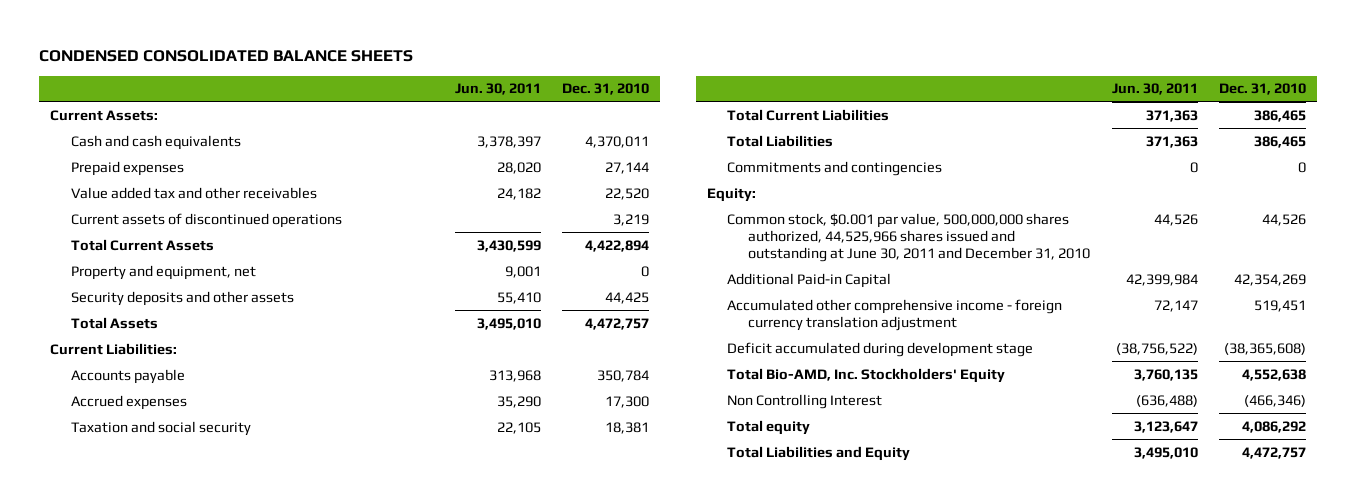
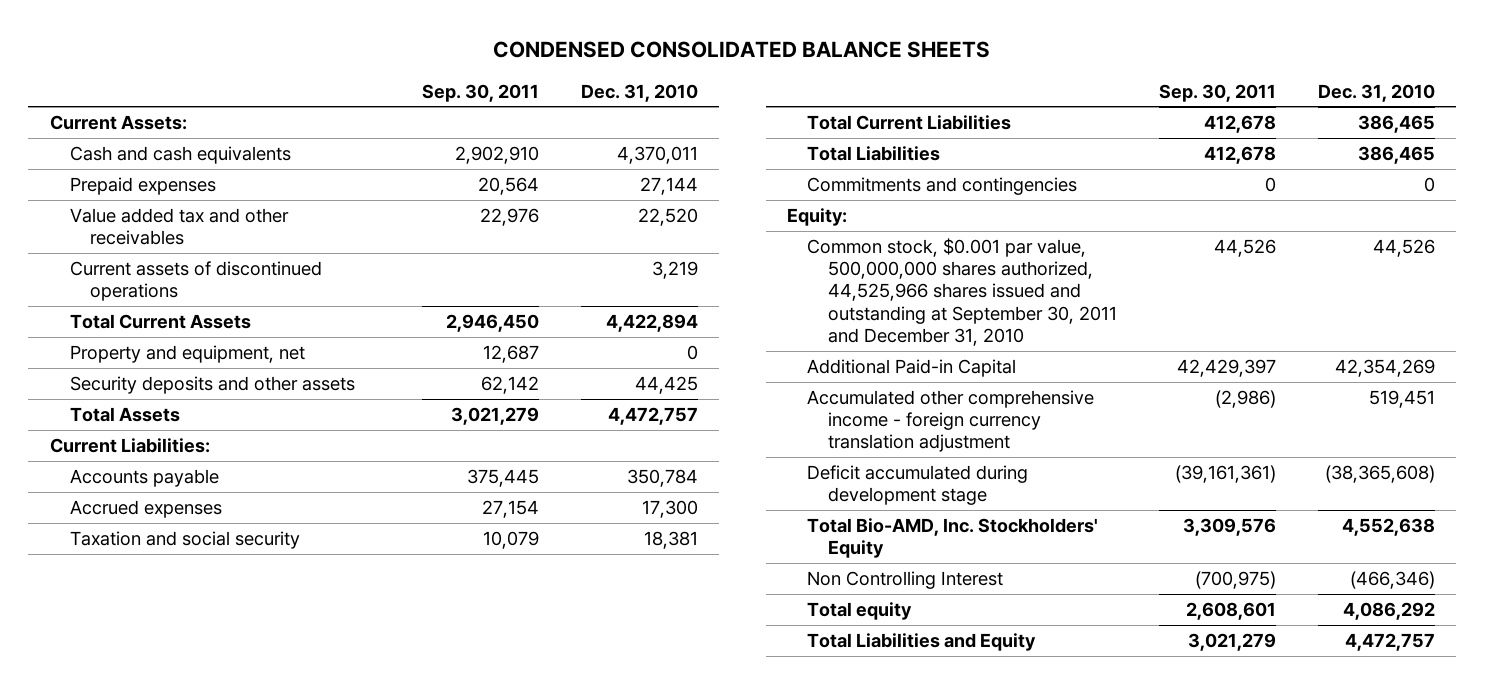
- | Jun. 30, 2011 | Dec. 31, 2010
+ | Sep. 30, 2011 | Dec. 31, 2010
- Common stock, $0.001 par value, 500,000,000 shares authorized, 44,525,966 shares issued and outstanding at June 30, 2011 and December 31, 2010 | 44,526 | 44,526
+ Common stock, $0.001 par value, 500,000,000 shares authorized, 44,525,966 shares issued and outstanding at September 30, 2011 and December 31, 2010 | 44,526 | 44,526

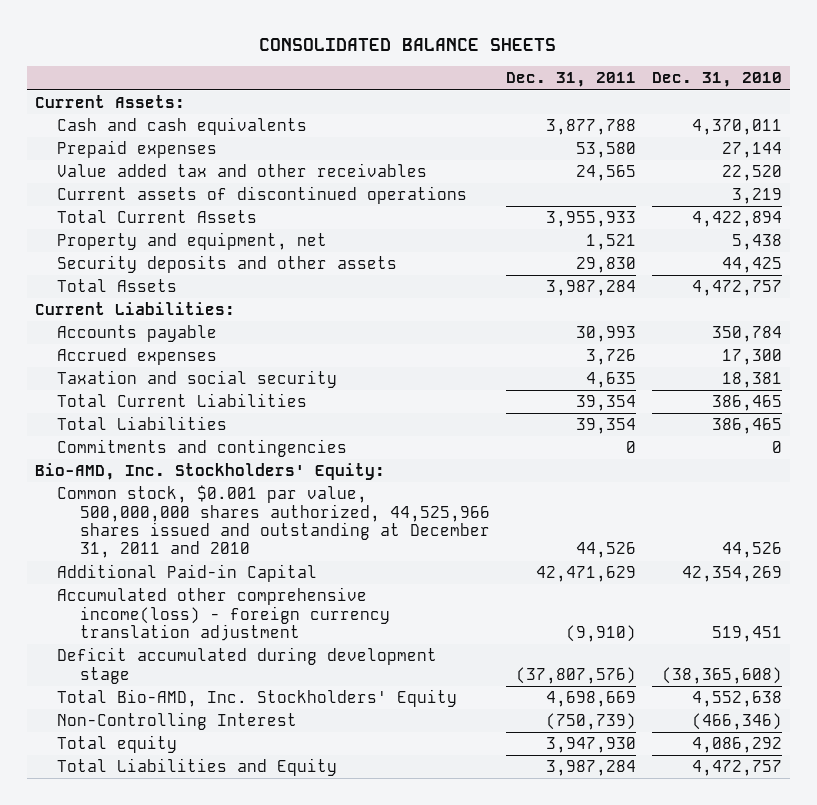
- CONDENSED CONSOLIDATED BALANCE SHEETS
+ CONSOLIDATED BALANCE SHEETS
- | Sep. 30, 2011 | Dec. 31, 2010
+ | Dec. 31, 2011 | Dec. 31, 2010
- Property and equipment, net | 12,687 | 0
+ Property and equipment, net | 1,521 | 5,438
- Equity:
- Common stock, $0.001 par value, 500,000,000 shares authorized, 44,525,966 shares issued and outstanding at September 30, 2011 and December 31, 2010 | 44,526 | 44,526
+ Bio-AMD, Inc. Stockholders' Equity:
+ Common stock, $0.001 par value, 500,000,000 shares authorized, 44,525,966 shares issued and outstanding at December 31, 2011 and 2010 | 44,526 | 44,526
- Accumulated other comprehensive income - foreign currency translation adjustment | (2,986) | 519,451
+ Accumulated other comprehensive income(loss) - foreign currency translation adjustment | (9,910) | 519,451
- Non Controlling Interest | (700,975) | (466,346)
+ Non-Controlling Interest | (750,739) | (466,346)

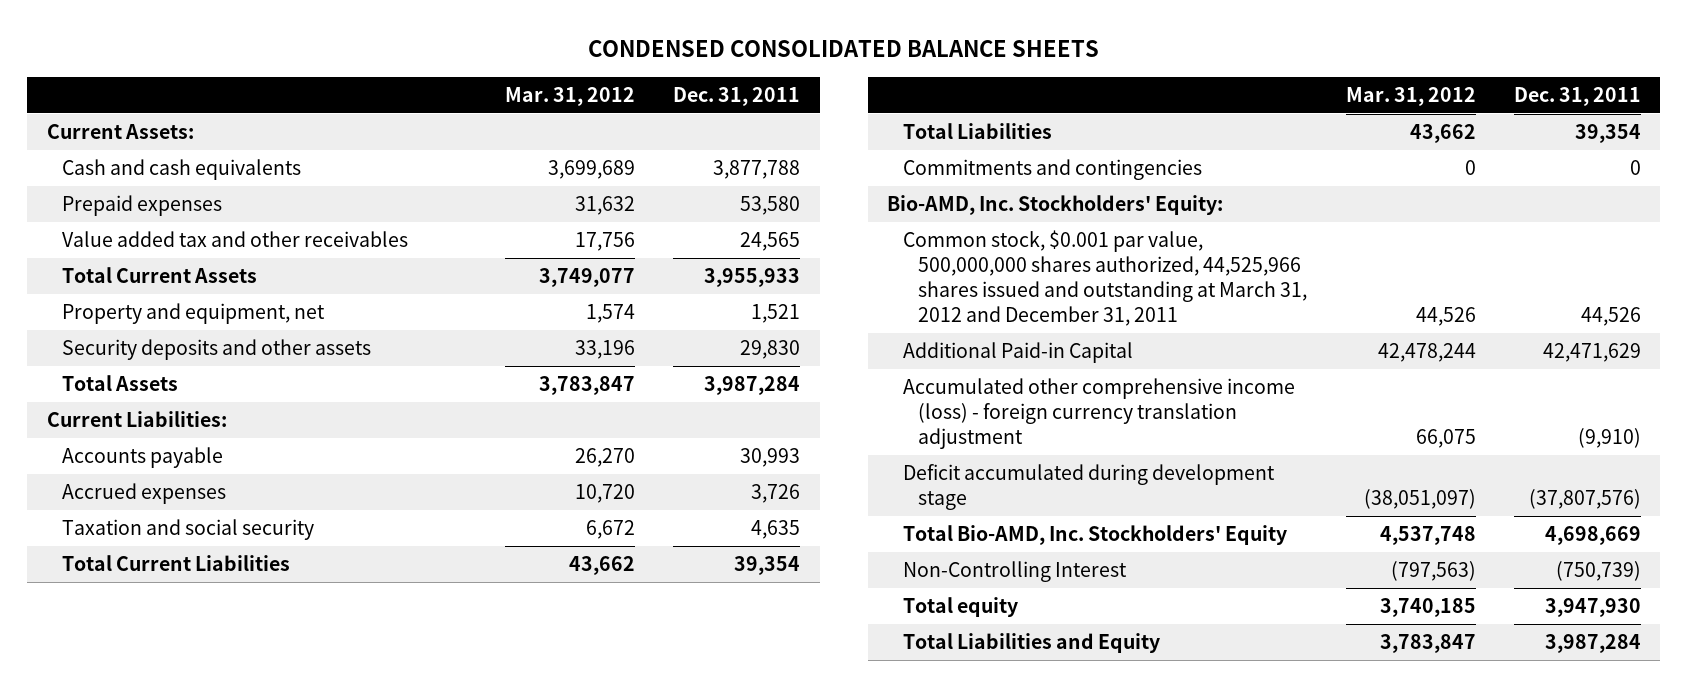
- CONSOLIDATED BALANCE SHEETS
+ CONDENSED CONSOLIDATED BALANCE SHEETS
- | Dec. 31, 2011 | Dec. 31, 2010
+ | Mar. 31, 2012 | Dec. 31, 2011
- Current assets of discontinued operations | | 3,219
- Common stock, $0.001 par value, 500,000,000 shares authorized, 44,525,966 shares issued and outstanding at December 31, 2011 and 2010 | 44,526 | 44,526
+ Common stock, $0.001 par value, 500,000,000 shares authorized, 44,525,966 shares issued and outstanding at March 31, 2012 and December 31, 2011 | 44,526 | 44,526
- Accumulated other comprehensive income(loss) - foreign currency translation adjustment | (9,910) | 519,451
+ Accumulated other comprehensive income (loss) - foreign currency translation adjustment | 66,075 | (9,910)

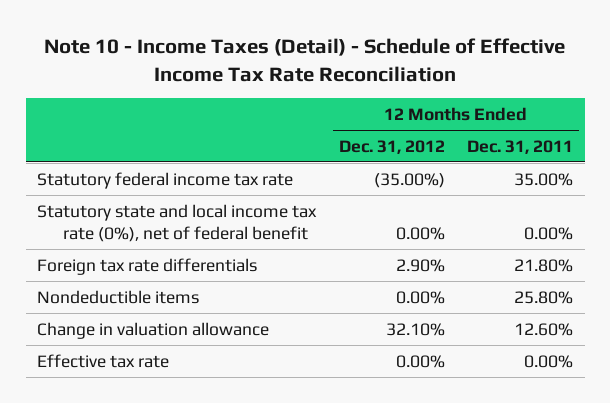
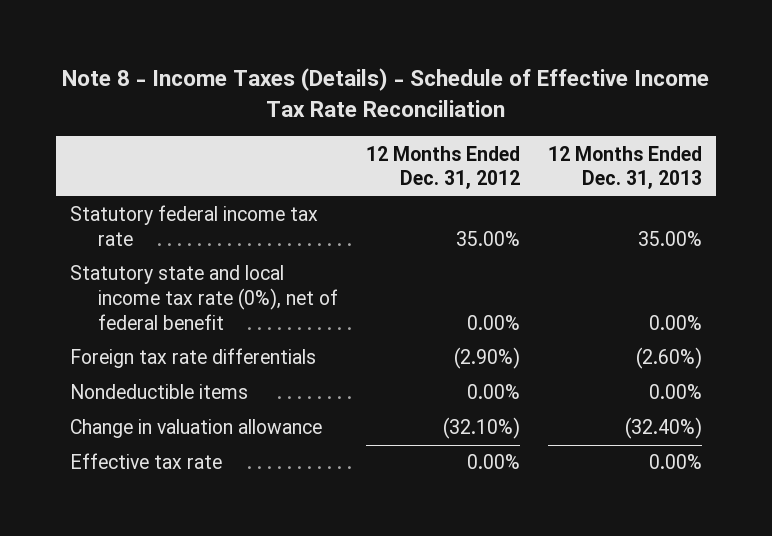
- Note 10 - Income Taxes (Detail) - Schedule of Effective Income Tax Rate Reconciliation
+ Note 8 - Income Taxes (Details) - Schedule of Effective Income Tax Rate Reconciliation
- | 12 Months Ended Dec. 31, 2012 | 12 Months Ended Dec. 31, 2011
+ | 12 Months Ended Dec. 31, 2012 | 12 Months Ended Dec. 31, 2013
- Statutory federal income tax rate | (35.00%) | 35.00%
+ Statutory federal income tax rate | 35.00% | 35.00%
- Foreign tax rate differentials | 2.90% | 21.80%
+ Foreign tax rate differentials | (2.90%) | (2.60%)
- Change in valuation allowance | 32.10% | 12.60%
+ Change in valuation allowance | (32.10%) | (32.40%)

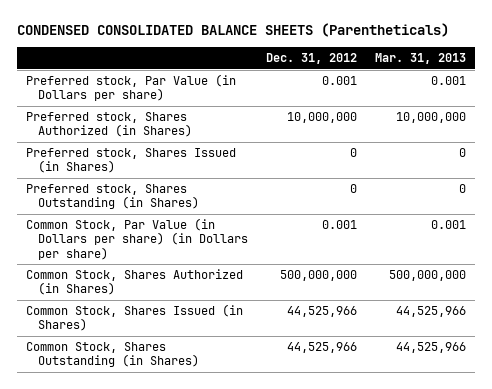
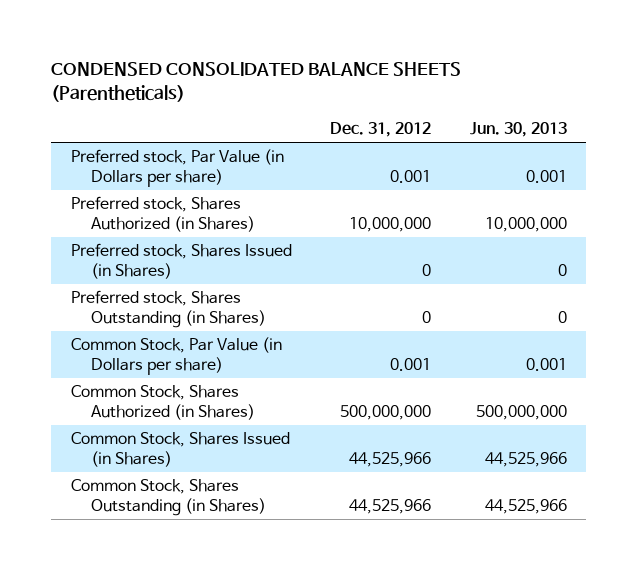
- | Dec. 31, 2012 | Mar. 31, 2013
+ | Dec. 31, 2012 | Jun. 30, 2013
- Common Stock, Par Value (in Dollars per share) (in Dollars per share) | 0.001 | 0.001
+ Common Stock, Par Value (in Dollars per share) | 0.001 | 0.001

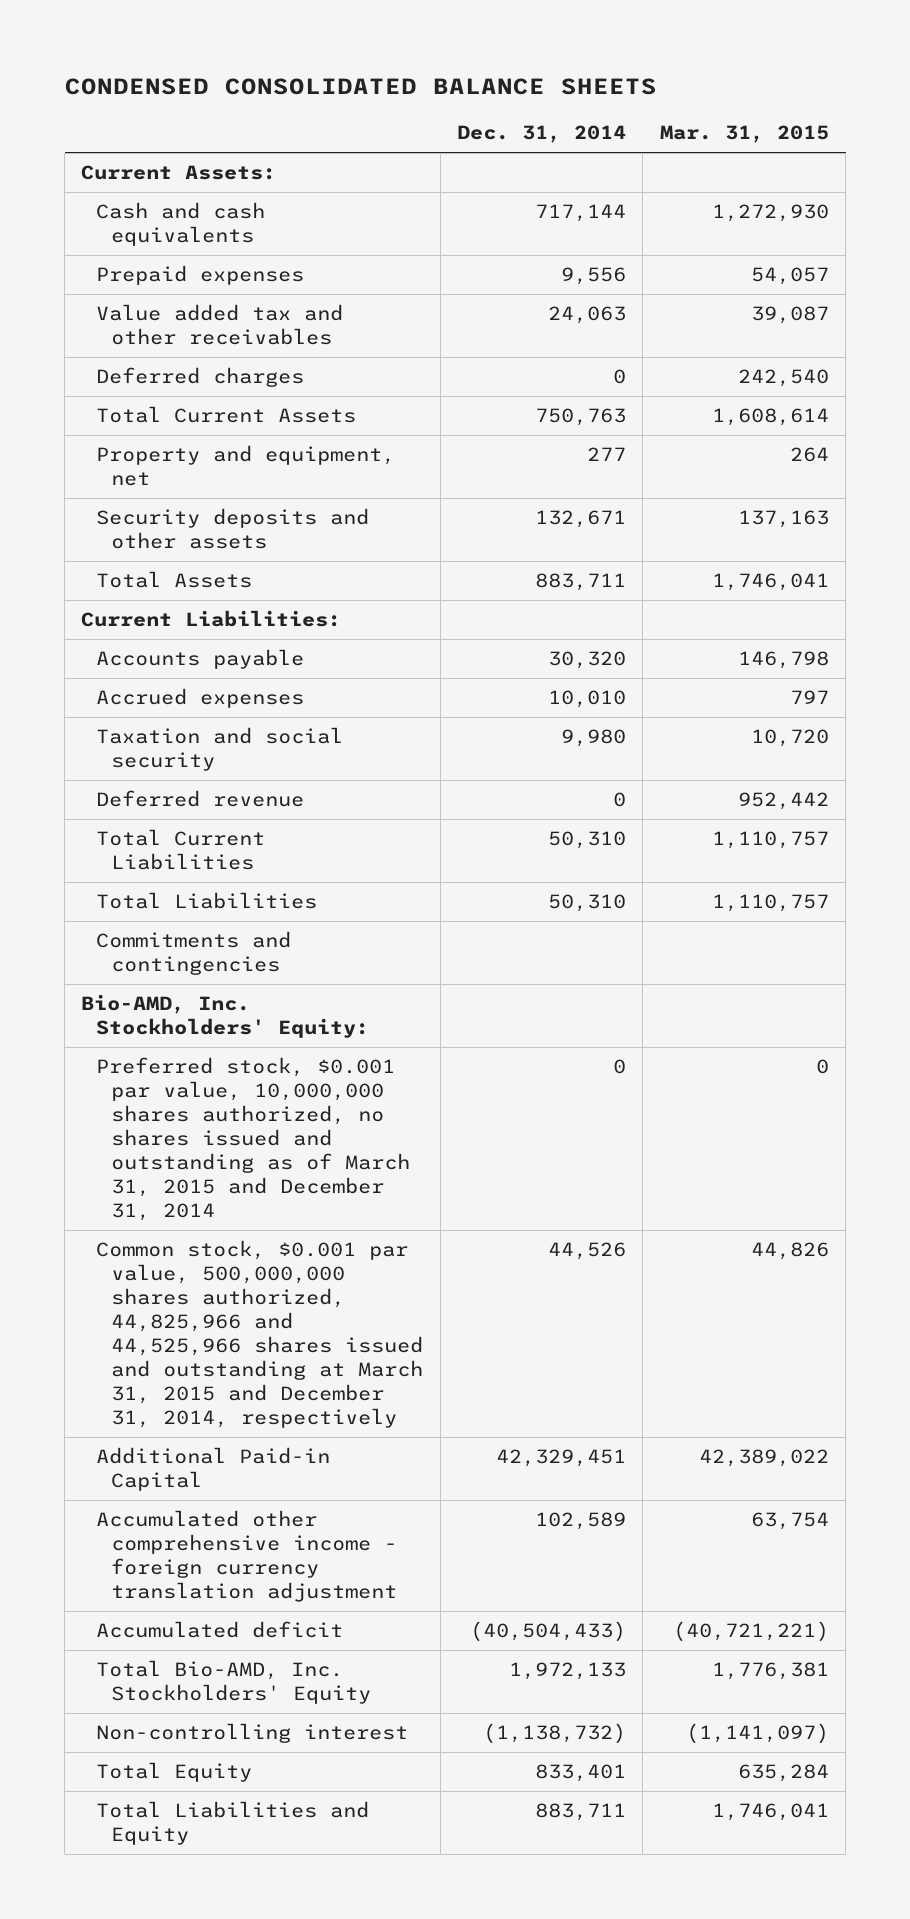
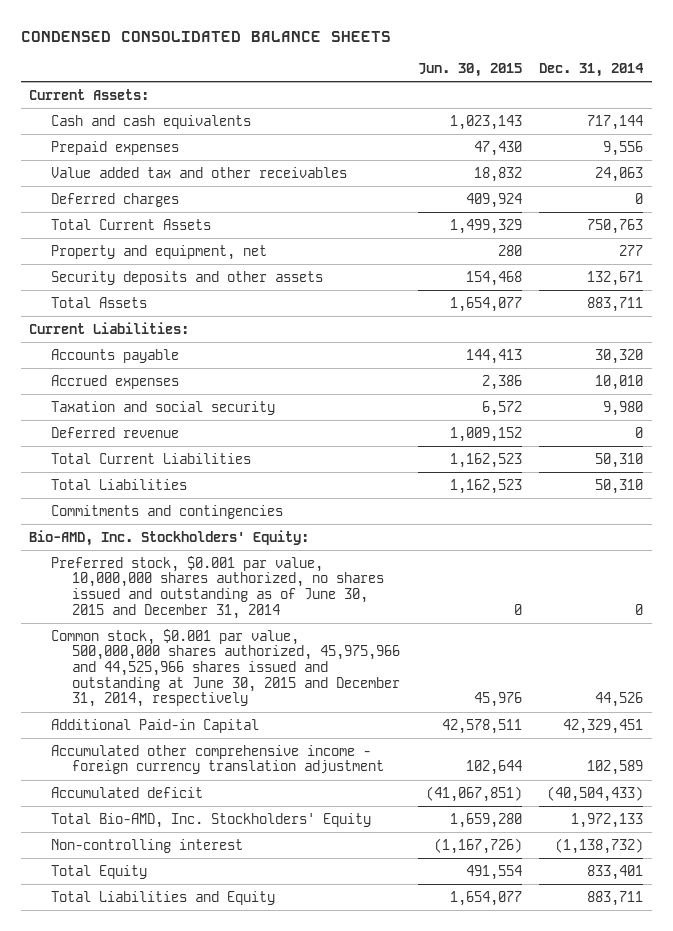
- | Dec. 31, 2014 | Mar. 31, 2015
+ | Jun. 30, 2015 | Dec. 31, 2014
- Preferred stock, $0.001 par value, 10,000,000 shares authorized, no shares issued and outstanding as of March 31, 2015 and December 31, 2014 | 0 | 0
- Common stock, $0.001 par value, 500,000,000 shares authorized, 44,825,966 and 44,525,966 shares issued and outstanding at March 31, 2015 and December 31, 2014, respectively | 44,526 | 44,826
+ Preferred stock, $0.001 par value, 10,000,000 shares authorized, no shares issued and outstanding as of June 30, 2015 and December 31, 2014 | 0 | 0
+ Common stock, $0.001 par value, 500,000,000 shares authorized, 45,975,966 and 44,525,966 shares issued and outstanding at June 30, 2015 and December 31, 2014, respectively | 45,976 | 44,526

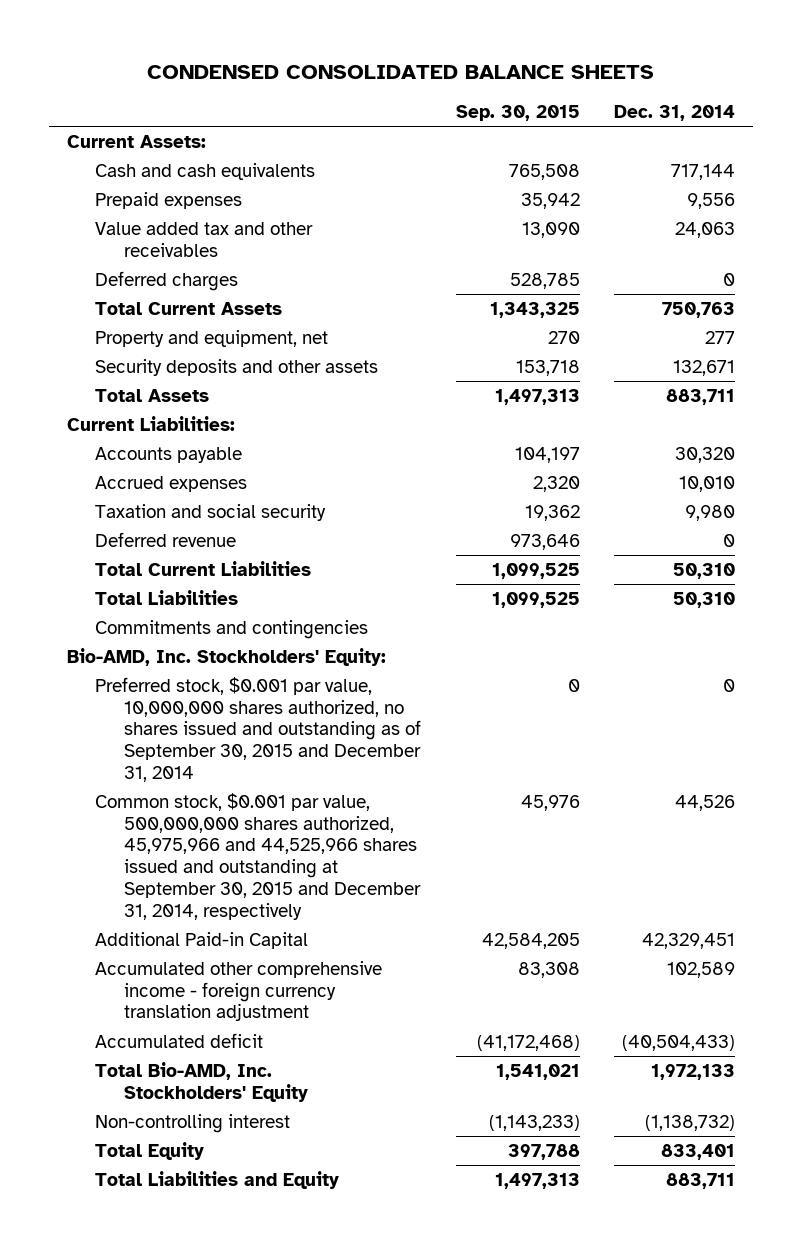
- | Jun. 30, 2015 | Dec. 31, 2014
+ | Sep. 30, 2015 | Dec. 31, 2014
- Preferred stock, $0.001 par value, 10,000,000 shares authorized, no shares issued and outstanding as of June 30, 2015 and December 31, 2014 | 0 | 0
- Common stock, $0.001 par value, 500,000,000 shares authorized, 45,975,966 and 44,525,966 shares issued and outstanding at June 30, 2015 and December 31, 2014, respectively | 45,976 | 44,526
+ Preferred stock, $0.001 par value, 10,000,000 shares authorized, no shares issued and outstanding as of September 30, 2015 and December 31, 2014 | 0 | 0
+ Common stock, $0.001 par value, 500,000,000 shares authorized, 45,975,966 and 44,525,966 shares issued and outstanding at September 30, 2015 and December 31, 2014, respectively | 45,976 | 44,526

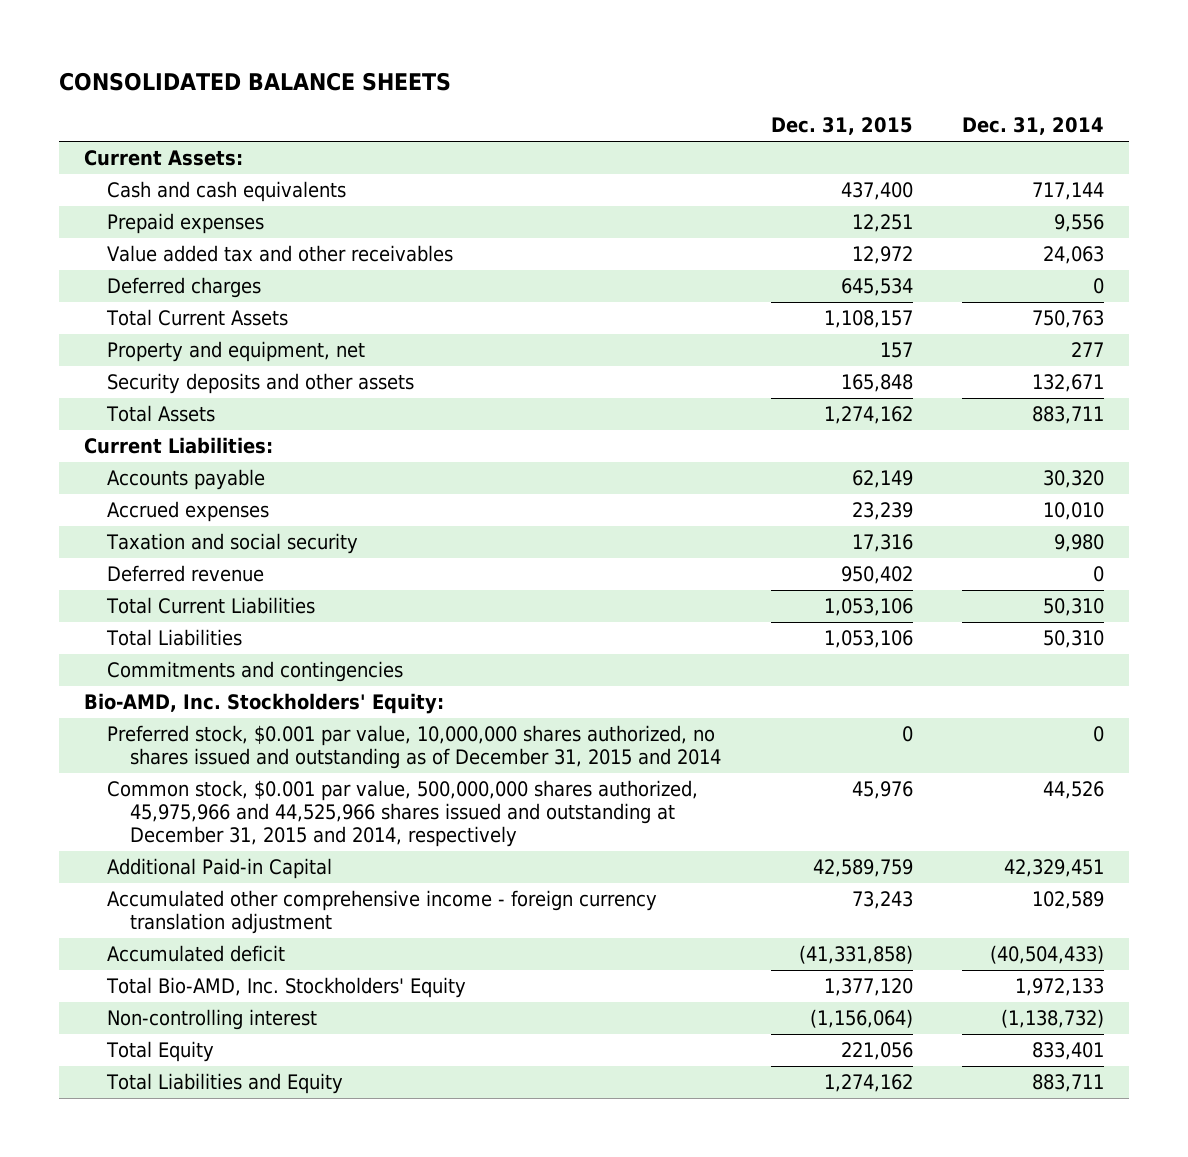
- CONDENSED CONSOLIDATED BALANCE SHEETS
+ CONSOLIDATED BALANCE SHEETS
- | Sep. 30, 2015 | Dec. 31, 2014
+ | Dec. 31, 2015 | Dec. 31, 2014
- Preferred stock, $0.001 par value, 10,000,000 shares authorized, no shares issued and outstanding as of September 30, 2015 and December 31, 2014 | 0 | 0
- Common stock, $0.001 par value, 500,000,000 shares authorized, 45,975,966 and 44,525,966 shares issued and outstanding at September 30, 2015 and December 31, 2014, respectively | 45,976 | 44,526
+ Preferred stock, $0.001 par value, 10,000,000 shares authorized, no shares issued and outstanding as of December 31, 2015 and 2014 | 0 | 0
+ Common stock, $0.001 par value, 500,000,000 shares authorized, 45,975,966 and 44,525,966 shares issued and outstanding at December 31, 2015 and 2014, respectively | 45,976 | 44,526

